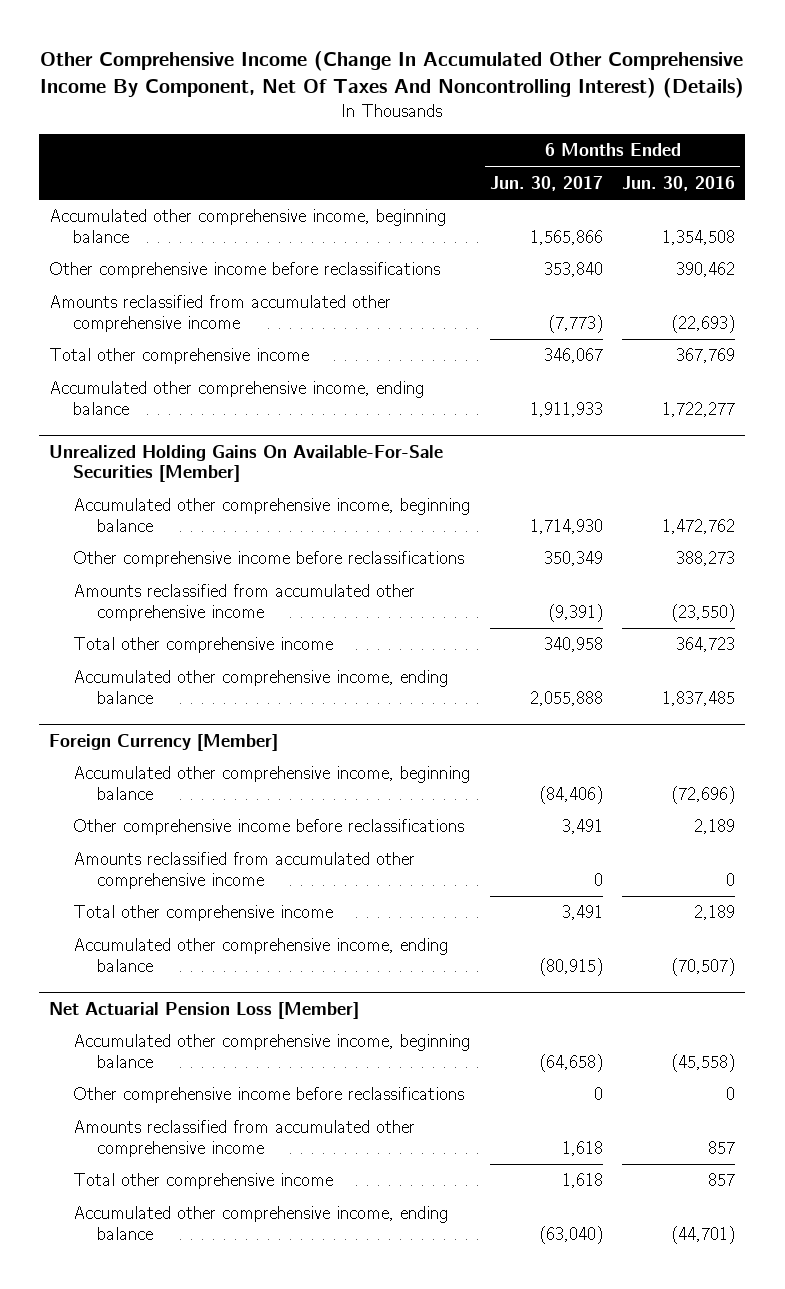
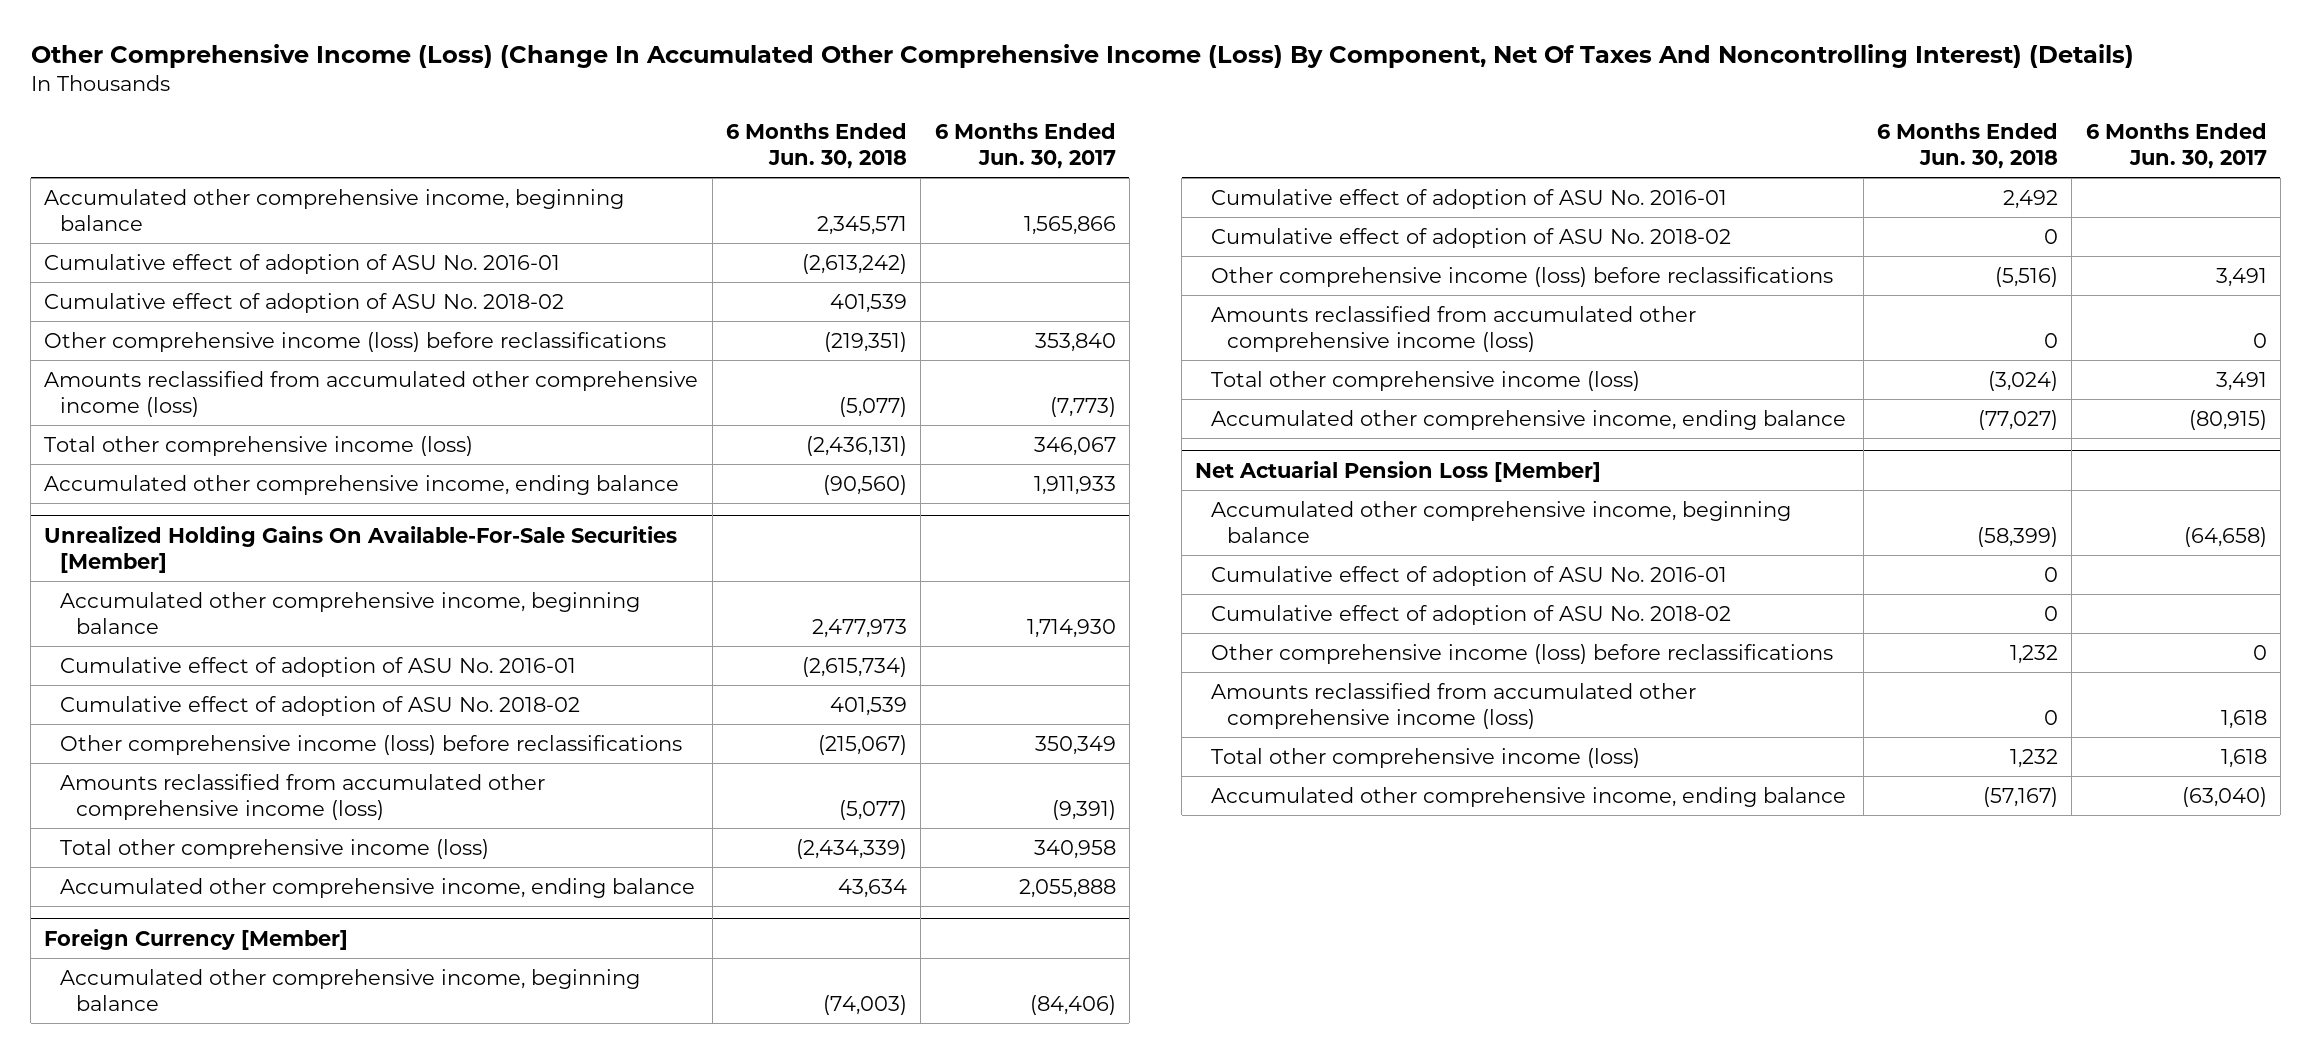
- Other Comprehensive Income (Change In Accumulated Other Comprehensive Income By Component, Net Of Taxes And Noncontrolling Interest) (Details)
+ Other Comprehensive Income (Loss) (Change In Accumulated Other Comprehensive Income (Loss) By Component, Net Of Taxes And Noncontrolling Interest) (Details)
- | 6 Months Ended Jun. 30, 2017 | 6 Months Ended Jun. 30, 2016
+ | 6 Months Ended Jun. 30, 2018 | 6 Months Ended Jun. 30, 2017
- Other comprehensive income before reclassifications | 353,840 | 390,462
- Amounts reclassified from accumulated other comprehensive income | (7,773) | (22,693)
- Total other comprehensive income | 346,067 | 367,769
+ Cumulative effect of adoption of ASU No. 2016-01 | (2,613,242) |
+ Cumulative effect of adoption of ASU No. 2018-02 | 401,539 |
+ Other comprehensive income (loss) before reclassifications | (219,351) | 353,840
+ Amounts reclassified from accumulated other comprehensive income (loss) | (5,077) | (7,773)
+ Total other comprehensive income (loss) | (2,436,131) | 346,067
@ Unrealized Holding Gains On Available-For-Sale Securities [Member]
- Other comprehensive income before reclassifications | 350,349 | 388,273
- Amounts reclassified from accumulated other comprehensive income | (9,391) | (23,550)
- Total other comprehensive income | 340,958 | 364,723
+ Cumulative effect of adoption of ASU No. 2016-01 | (2,615,734) |
+ Cumulative effect of adoption of ASU No. 2018-02 | 401,539 |
+ Other comprehensive income (loss) before reclassifications | (215,067) | 350,349
+ Amounts reclassified from accumulated other comprehensive income (loss) | (5,077) | (9,391)
+ Total other comprehensive income (loss) | (2,434,339) | 340,958
@ Foreign Currency [Member]
- Other comprehensive income before reclassifications | 3,491 | 2,189
- Amounts reclassified from accumulated other comprehensive income | 0 | 0
- Total other comprehensive income | 3,491 | 2,189
+ Cumulative effect of adoption of ASU No. 2016-01 | 2,492 |
+ Cumulative effect of adoption of ASU No. 2018-02 | 0 |
+ Other comprehensive income (loss) before reclassifications | (5,516) | 3,491
+ Amounts reclassified from accumulated other comprehensive income (loss) | 0 | 0
+ Total other comprehensive income (loss) | (3,024) | 3,491
@ Net Actuarial Pension Loss [Member]
- Other comprehensive income before reclassifications | 0 | 0
- Amounts reclassified from accumulated other comprehensive income | 1,618 | 857
- Total other comprehensive income | 1,618 | 857
+ Cumulative effect of adoption of ASU No. 2016-01 | 0 |
+ Cumulative effect of adoption of ASU No. 2018-02 | 0 |
+ Other comprehensive income (loss) before reclassifications | 1,232 | 0
+ Amounts reclassified from accumulated other comprehensive income (loss) | 0 | 1,618
+ Total other comprehensive income (loss) | 1,232 | 1,618

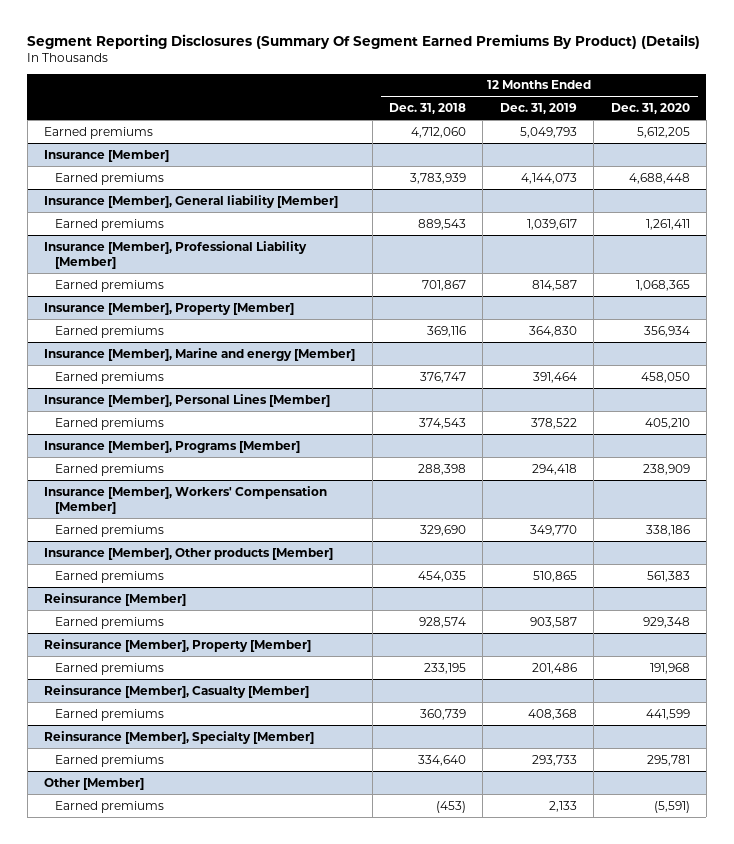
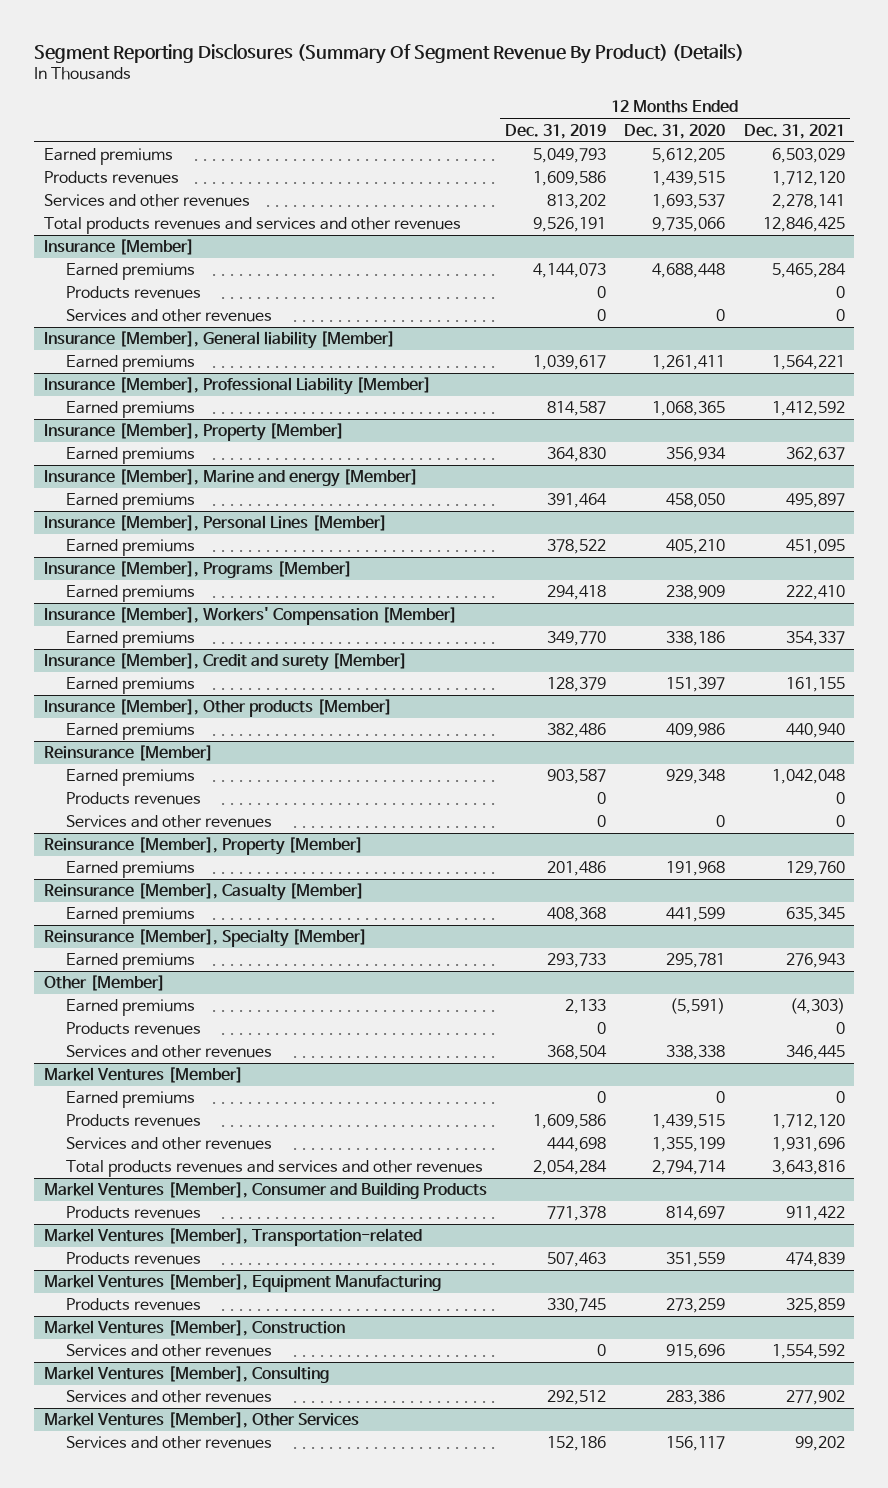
- Segment Reporting Disclosures (Summary Of Segment Earned Premiums By Product) (Details)
+ Segment Reporting Disclosures (Summary Of Segment Revenue By Product) (Details)
- | 12 Months Ended Dec. 31, 2018 | 12 Months Ended Dec. 31, 2019 | 12 Months Ended Dec. 31, 2020
+ | 12 Months Ended Dec. 31, 2019 | 12 Months Ended Dec. 31, 2020 | 12 Months Ended Dec. 31, 2021
+ Products revenues | 1,609,586 | 1,439,515 | 1,712,120
+ Services and other revenues | 813,202 | 1,693,537 | 2,278,141
+ Total products revenues and services and other revenues | 9,526,191 | 9,735,066 | 12,846,425
@ Insurance [Member]
+ Products revenues | 0 | | 0
+ Services and other revenues | 0 | 0 | 0
+ Insurance [Member], Credit and surety [Member]
+ Earned premiums | 128,379 | 151,397 | 161,155
@ Insurance [Member], Other products [Member]
- Earned premiums | 454,035 | 510,865 | 561,383
+ Earned premiums | 382,486 | 409,986 | 440,940
@ Reinsurance [Member]
+ Products revenues | 0 | | 0
+ Services and other revenues | 0 | 0 | 0
@ Other [Member]
+ Products revenues | 0 | | 0
+ Services and other revenues | 368,504 | 338,338 | 346,445
+ Markel Ventures [Member]
+ Earned premiums | 0 | 0 | 0
+ Products revenues | 1,609,586 | 1,439,515 | 1,712,120
+ Services and other revenues | 444,698 | 1,355,199 | 1,931,696
+ Total products revenues and services and other revenues | 2,054,284 | 2,794,714 | 3,643,816
+ Markel Ventures [Member], Consumer and Building Products
+ Products revenues | 771,378 | 814,697 | 911,422
+ Markel Ventures [Member], Transportation-related
+ Products revenues | 507,463 | 351,559 | 474,839
+ Markel Ventures [Member], Equipment Manufacturing
+ Products revenues | 330,745 | 273,259 | 325,859
+ Markel Ventures [Member], Construction
+ Services and other revenues | 0 | 915,696 | 1,554,592
+ Markel Ventures [Member], Consulting
+ Services and other revenues | 292,512 | 283,386 | 277,902
+ Markel Ventures [Member], Other Services
+ Services and other revenues | 152,186 | 156,117 | 99,202

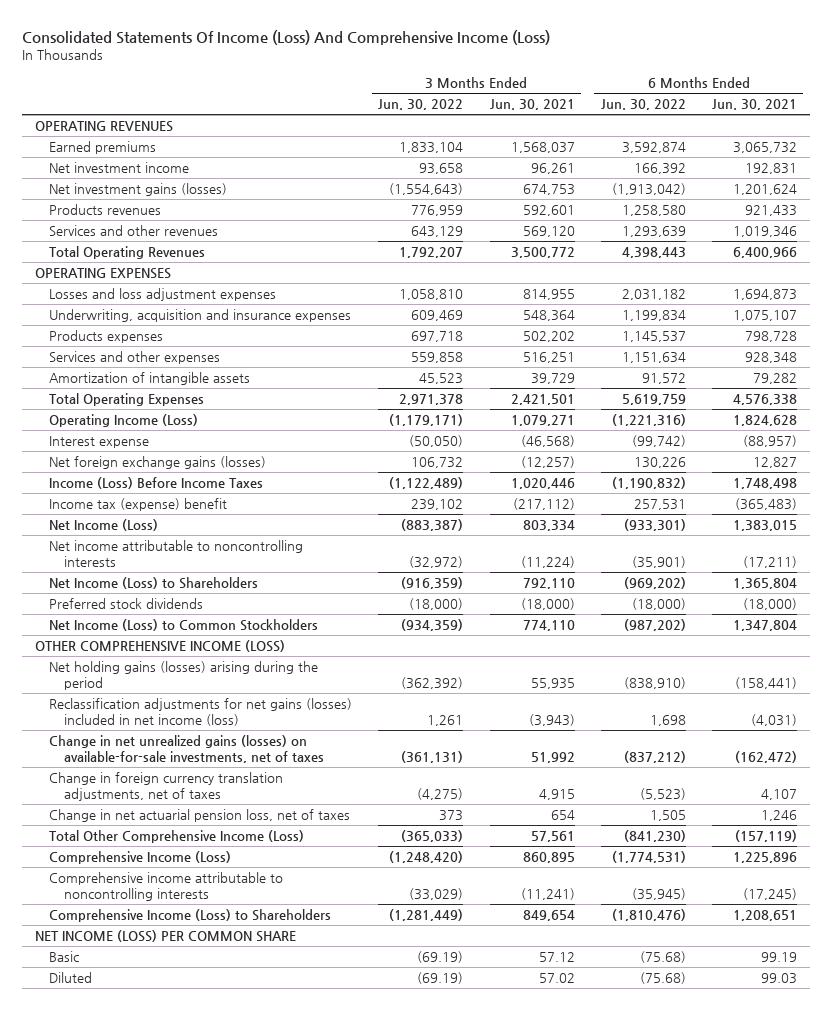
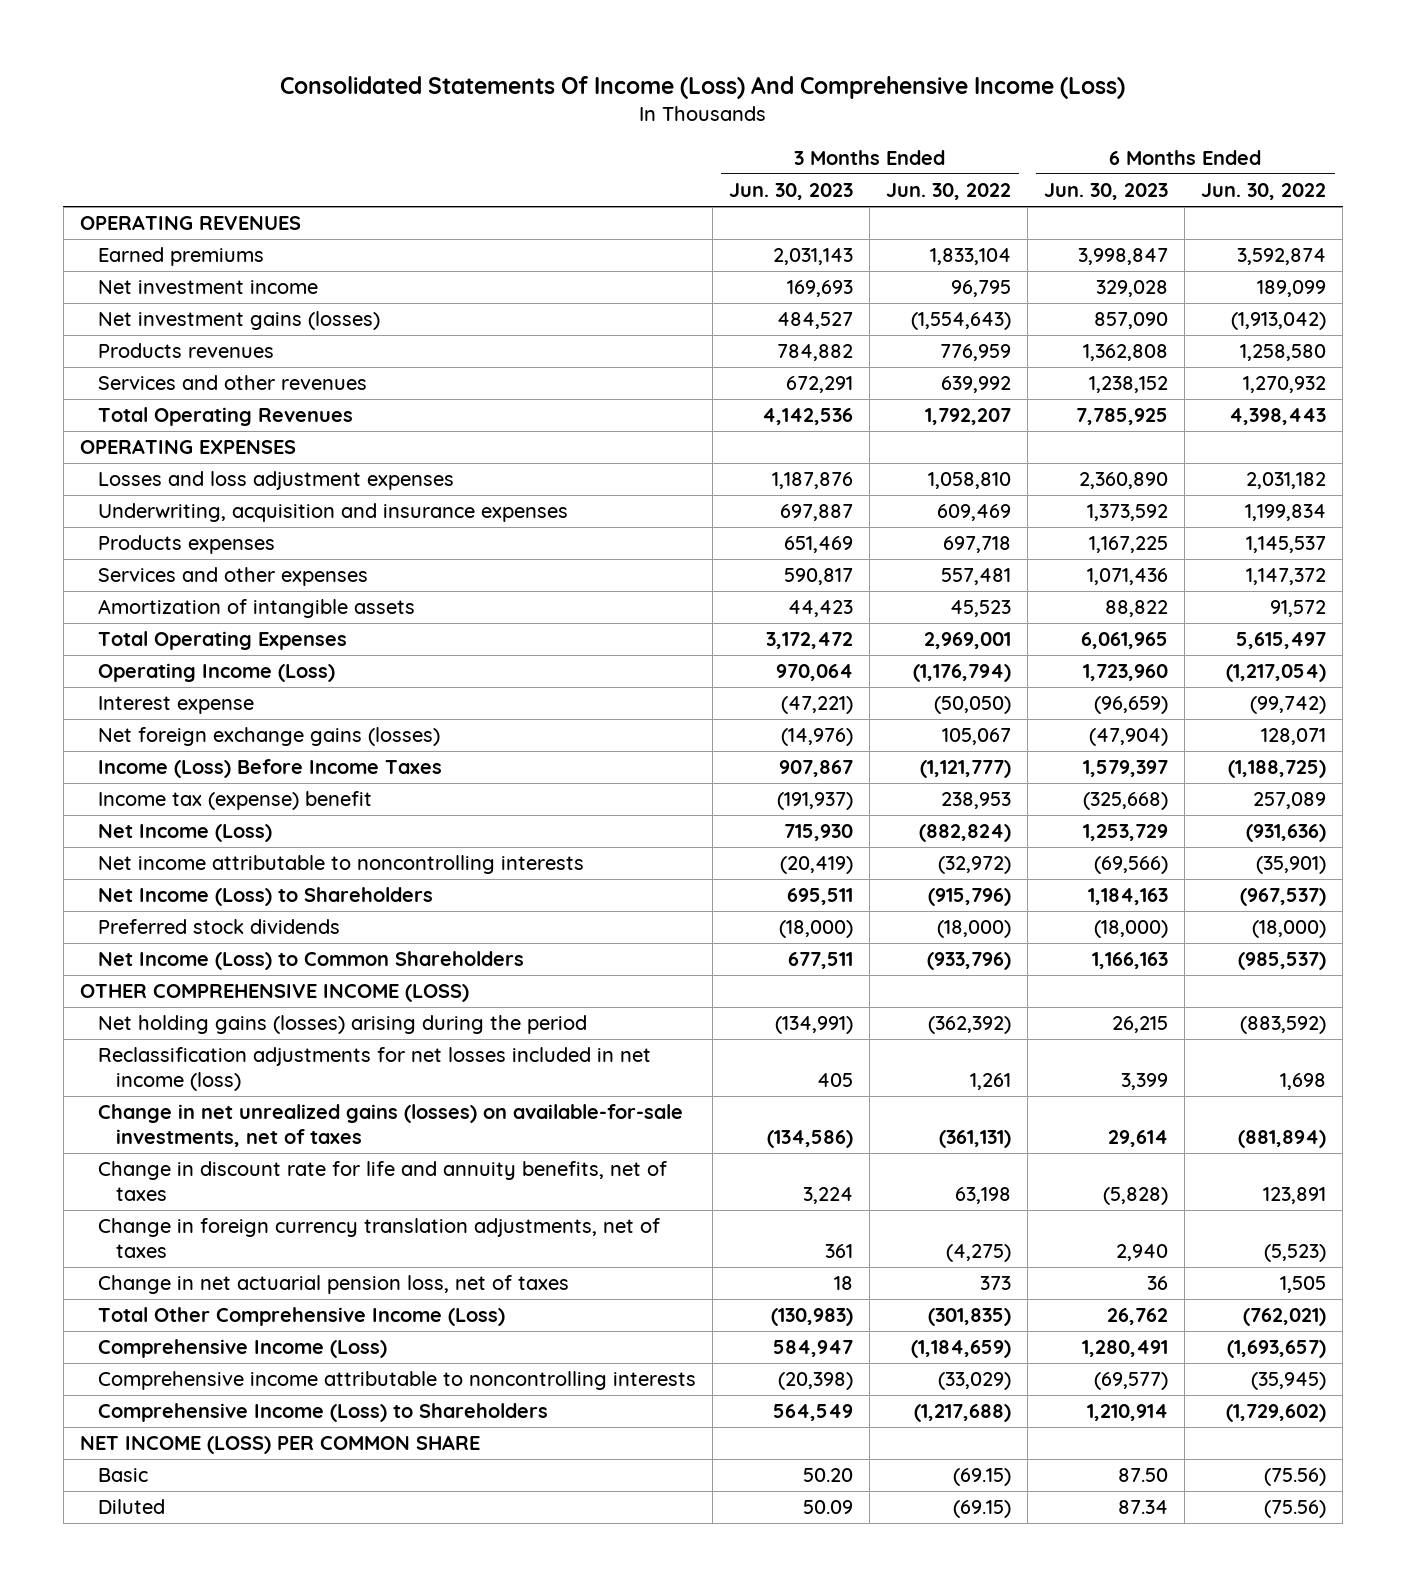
- | 3 Months Ended Jun. 30, 2022 | 3 Months Ended Jun. 30, 2021 | 6 Months Ended Jun. 30, 2022 | 6 Months Ended Jun. 30, 2021
+ | 3 Months Ended Jun. 30, 2023 | 3 Months Ended Jun. 30, 2022 | 6 Months Ended Jun. 30, 2023 | 6 Months Ended Jun. 30, 2022
- Net investment income | 93,658 | 96,261 | 166,392 | 192,831
+ Net investment income | 169,693 | 96,795 | 329,028 | 189,099
- Services and other revenues | 643,129 | 569,120 | 1,293,639 | 1,019,346
+ Services and other revenues | 672,291 | 639,992 | 1,238,152 | 1,270,932
- Services and other expenses | 559,858 | 516,251 | 1,151,634 | 928,348
+ Services and other expenses | 590,817 | 557,481 | 1,071,436 | 1,147,372
- Total Operating Expenses | 2,971,378 | 2,421,501 | 5,619,759 | 4,576,338
- Operating Income (Loss) | (1,179,171) | 1,079,271 | (1,221,316) | 1,824,628
+ Total Operating Expenses | 3,172,472 | 2,969,001 | 6,061,965 | 5,615,497
+ Operating Income (Loss) | 970,064 | (1,176,794) | 1,723,960 | (1,217,054)
- Net foreign exchange gains (losses) | 106,732 | (12,257) | 130,226 | 12,827
- Income (Loss) Before Income Taxes | (1,122,489) | 1,020,446 | (1,190,832) | 1,748,498
- Income tax (expense) benefit | 239,102 | (217,112) | 257,531 | (365,483)
- Net Income (Loss) | (883,387) | 803,334 | (933,301) | 1,383,015
+ Net foreign exchange gains (losses) | (14,976) | 105,067 | (47,904) | 128,071
+ Income (Loss) Before Income Taxes | 907,867 | (1,121,777) | 1,579,397 | (1,188,725)
+ Income tax (expense) benefit | (191,937) | 238,953 | (325,668) | 257,089
+ Net Income (Loss) | 715,930 | (882,824) | 1,253,729 | (931,636)
- Net Income (Loss) to Shareholders | (916,359) | 792,110 | (969,202) | 1,365,804
+ Net Income (Loss) to Shareholders | 695,511 | (915,796) | 1,184,163 | (967,537)
- Net Income (Loss) to Common Stockholders | (934,359) | 774,110 | (987,202) | 1,347,804
+ Net Income (Loss) to Common Shareholders | 677,511 | (933,796) | 1,166,163 | (985,537)
- Net holding gains (losses) arising during the period | (362,392) | 55,935 | (838,910) | (158,441)
- Reclassification adjustments for net gains (losses) included in net income (loss) | 1,261 | (3,943) | 1,698 | (4,031)
- Change in net unrealized gains (losses) on available-for-sale investments, net of taxes | (361,131) | 51,992 | (837,212) | (162,472)
+ Net holding gains (losses) arising during the period | (134,991) | (362,392) | 26,215 | (883,592)
+ Reclassification adjustments for net losses included in net income (loss) | 405 | 1,261 | 3,399 | 1,698
+ Change in net unrealized gains (losses) on available-for-sale investments, net of taxes | (134,586) | (361,131) | 29,614 | (881,894)
+ Change in discount rate for life and annuity benefits, net of taxes | 3,224 | 63,198 | (5,828) | 123,891
- Total Other Comprehensive Income (Loss) | (365,033) | 57,561 | (841,230) | (157,119)
- Comprehensive Income (Loss) | (1,248,420) | 860,895 | (1,774,531) | 1,225,896
+ Total Other Comprehensive Income (Loss) | (130,983) | (301,835) | 26,762 | (762,021)
+ Comprehensive Income (Loss) | 584,947 | (1,184,659) | 1,280,491 | (1,693,657)
- Comprehensive Income (Loss) to Shareholders | (1,281,449) | 849,654 | (1,810,476) | 1,208,651
+ Comprehensive Income (Loss) to Shareholders | 564,549 | (1,217,688) | 1,210,914 | (1,729,602)
- Basic | (69.19) | 57.12 | (75.68) | 99.19
- Diluted | (69.19) | 57.02 | (75.68) | 99.03
+ Basic | 50.20 | (69.15) | 87.50 | (75.56)
+ Diluted | 50.09 | (69.15) | 87.34 | (75.56)

